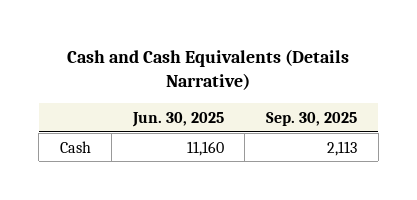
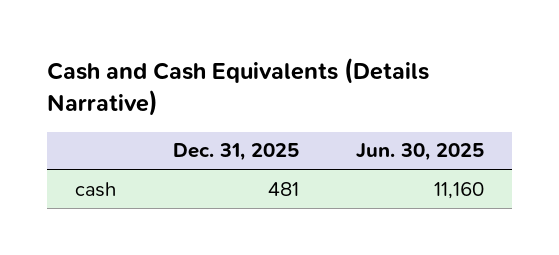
- | Jun. 30, 2025 | Sep. 30, 2025
+ | Dec. 31, 2025 | Jun. 30, 2025
- Cash | 11,160 | 2,113
+ cash | 481 | 11,160

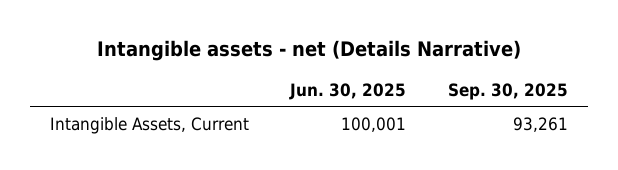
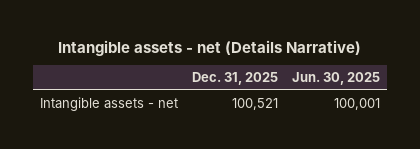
- | Jun. 30, 2025 | Sep. 30, 2025
+ | Dec. 31, 2025 | Jun. 30, 2025
- Intangible Assets, Current | 100,001 | 93,261
+ Intangible assets - net | 100,521 | 100,001

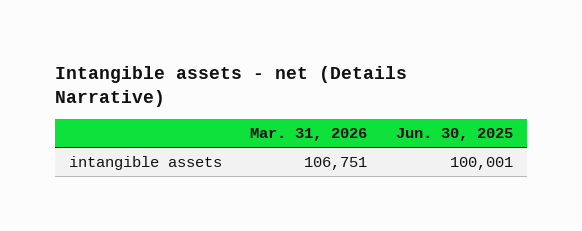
- | Dec. 31, 2025 | Jun. 30, 2025
+ | Mar. 31, 2026 | Jun. 30, 2025
- Intangible assets - net | 100,521 | 100,001
+ intangible assets | 106,751 | 100,001

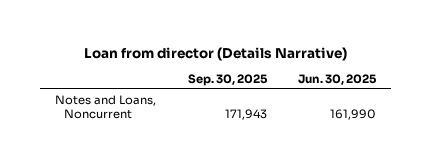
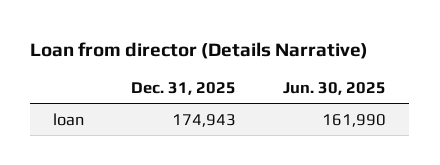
- | Sep. 30, 2025 | Jun. 30, 2025
+ | Dec. 31, 2025 | Jun. 30, 2025
- Notes and Loans, Noncurrent | 171,943 | 161,990
+ loan | 174,943 | 161,990

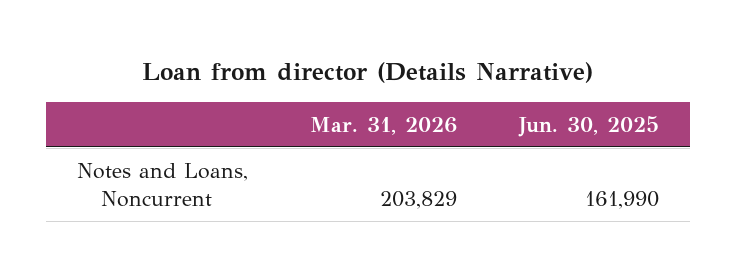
- | Dec. 31, 2025 | Jun. 30, 2025
+ | Mar. 31, 2026 | Jun. 30, 2025
- loan | 174,943 | 161,990
+ Notes and Loans, Noncurrent | 203,829 | 161,990

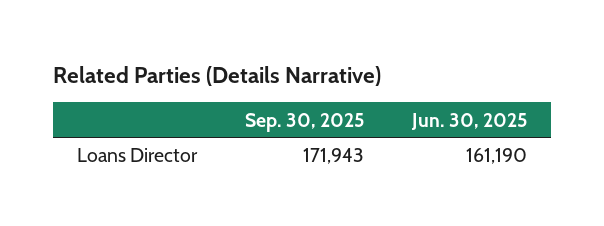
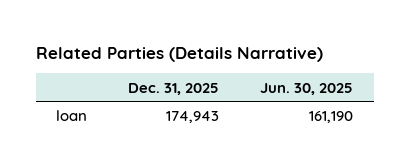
- | Sep. 30, 2025 | Jun. 30, 2025
+ | Dec. 31, 2025 | Jun. 30, 2025
- Loans Director | 171,943 | 161,190
+ loan | 174,943 | 161,190

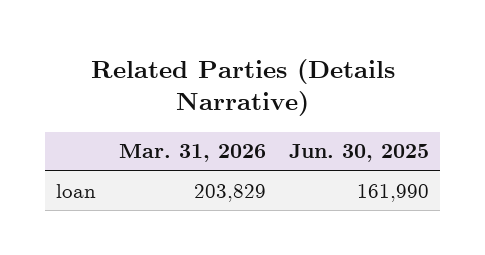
- | Dec. 31, 2025 | Jun. 30, 2025
+ | Mar. 31, 2026 | Jun. 30, 2025
- loan | 174,943 | 161,190
+ loan | 203,829 | 161,990

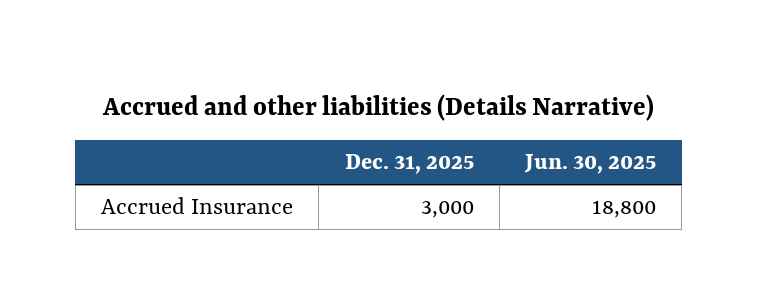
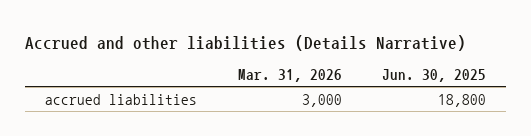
- | Dec. 31, 2025 | Jun. 30, 2025
+ | Mar. 31, 2026 | Jun. 30, 2025
- Accrued Insurance | 3,000 | 18,800
+ accrued liabilities | 3,000 | 18,800

